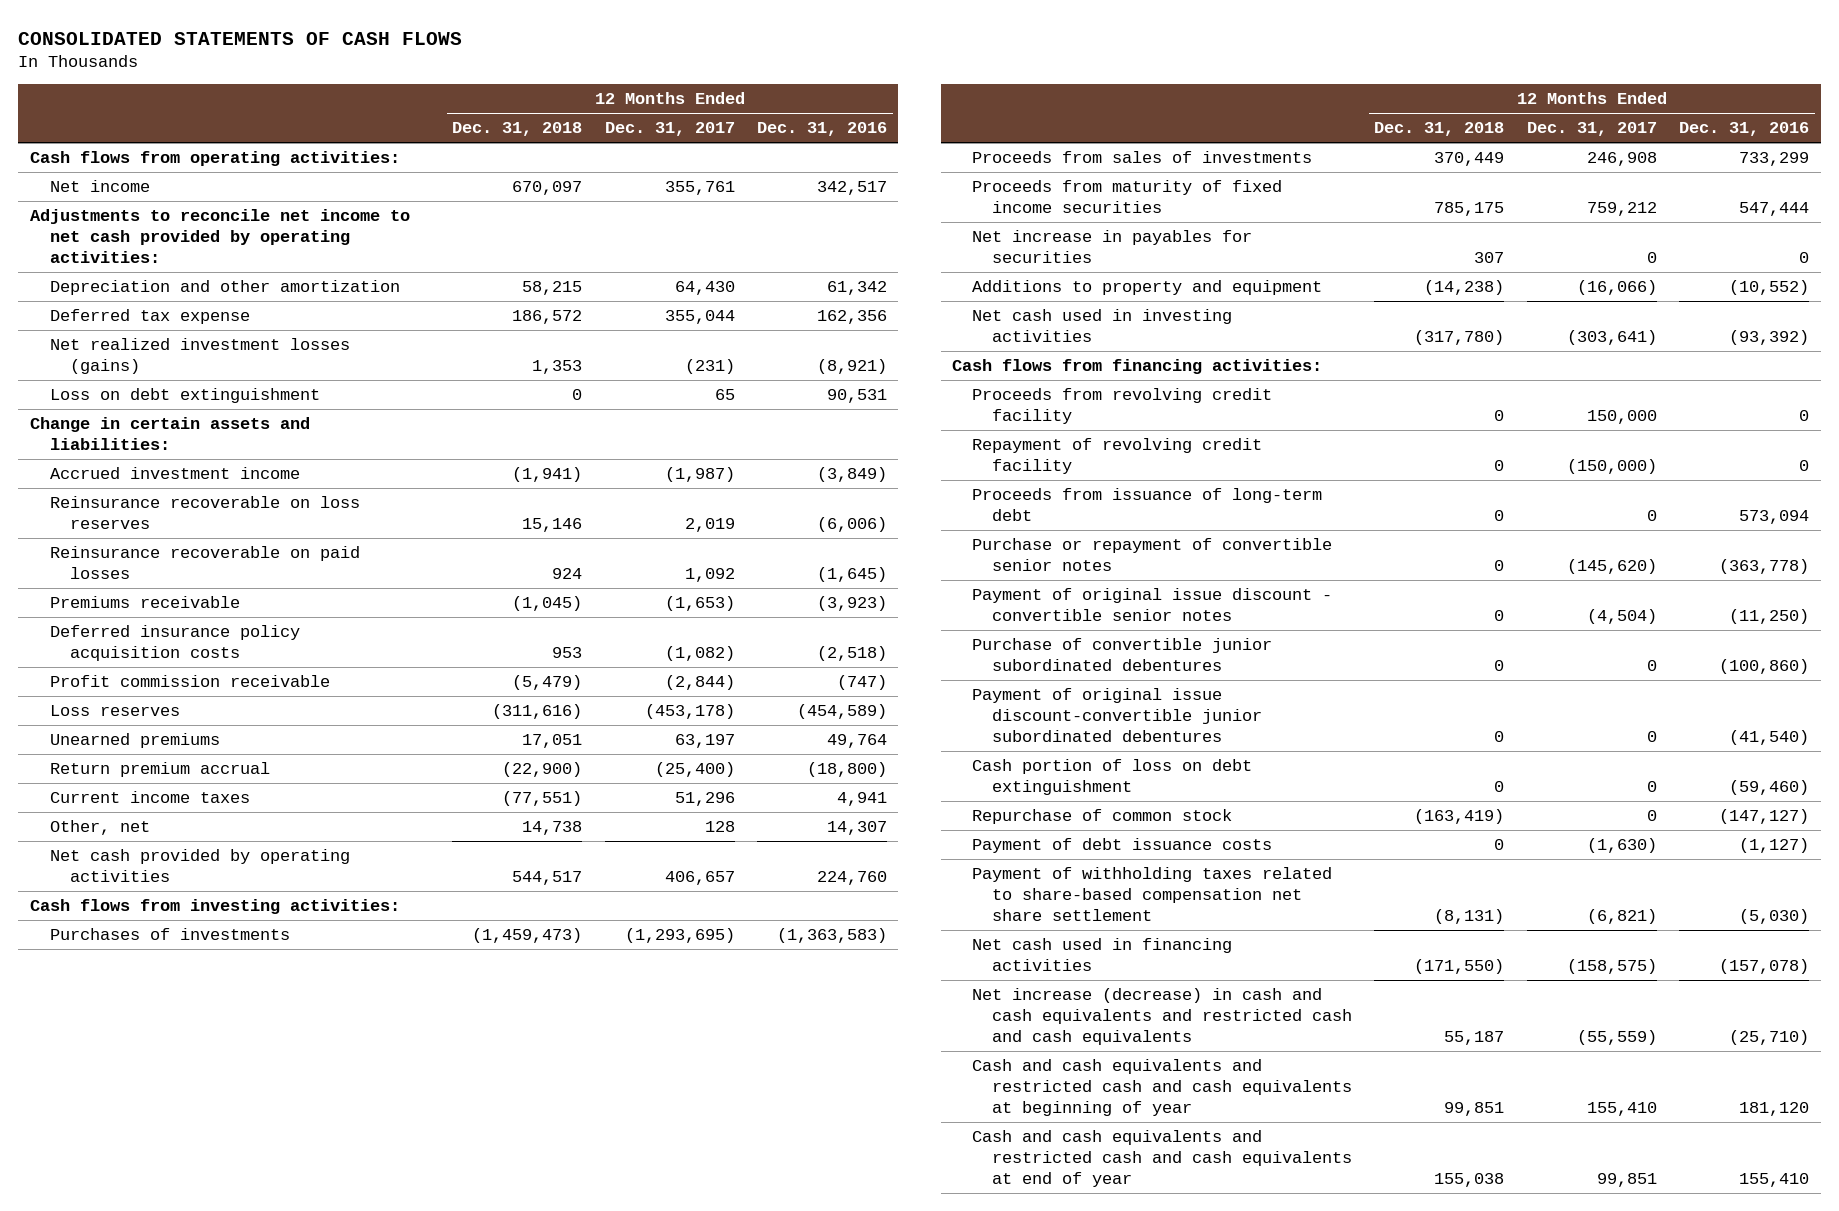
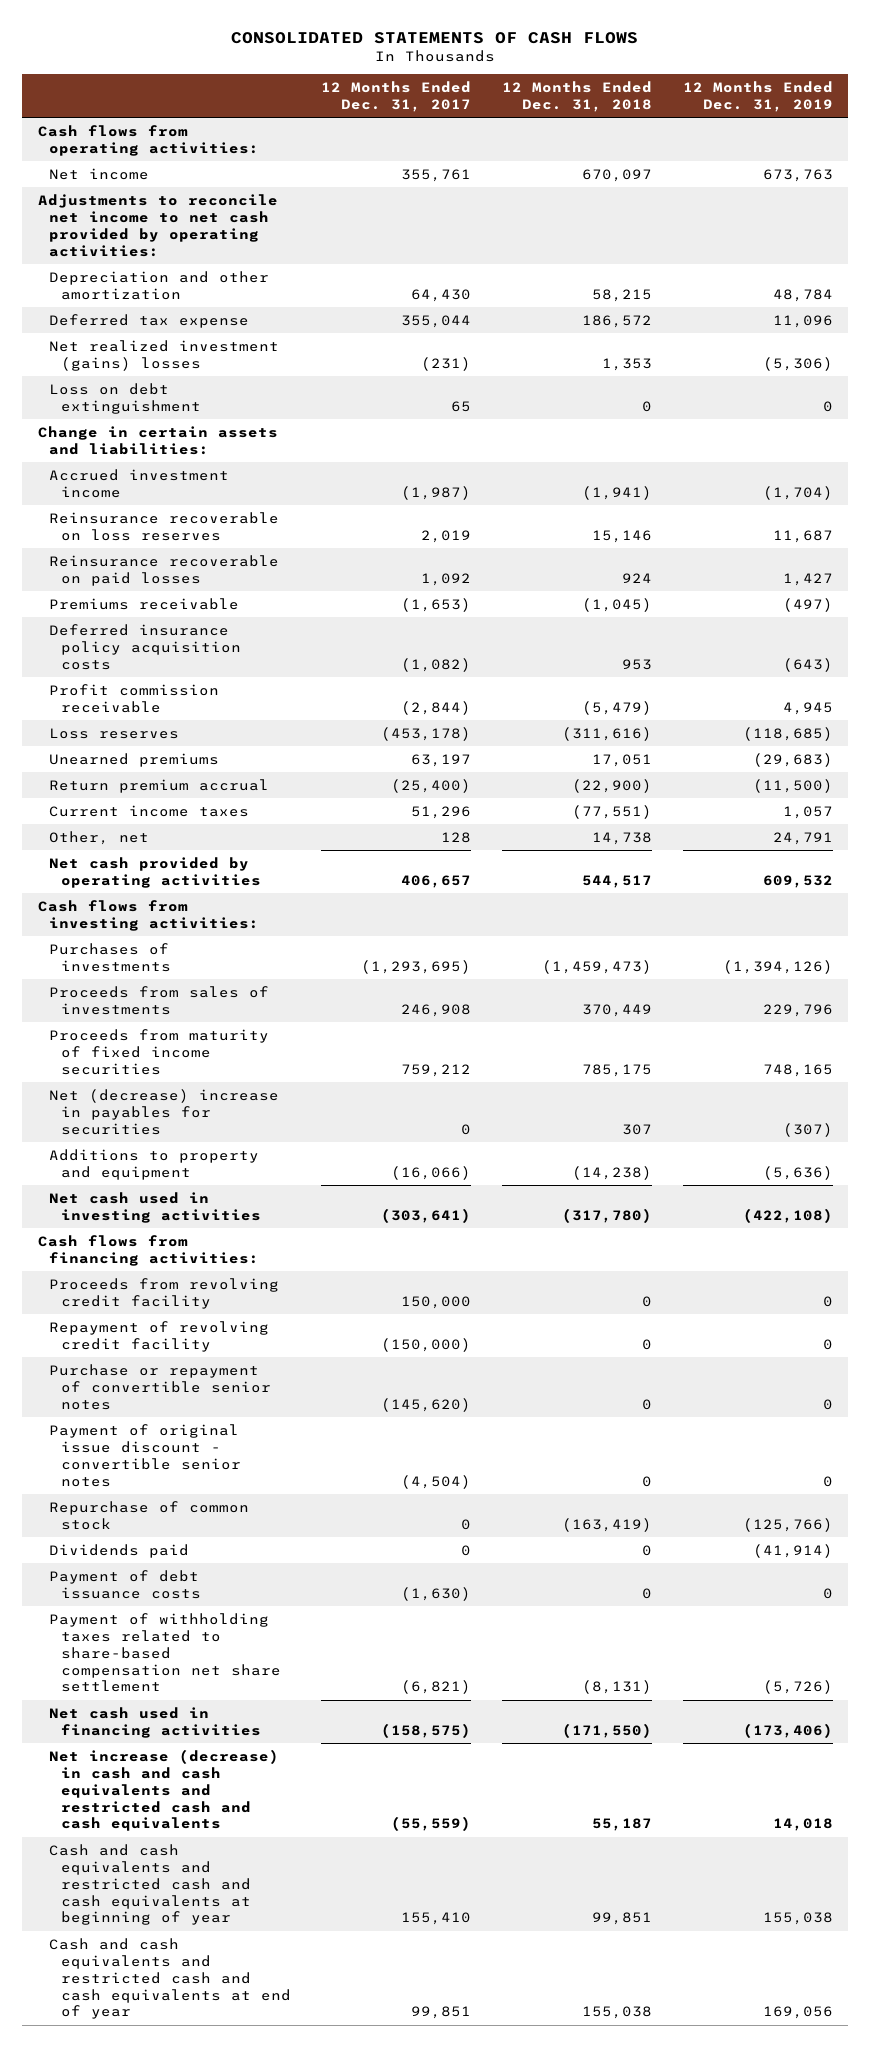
- | 12 Months Ended Dec. 31, 2018 | 12 Months Ended Dec. 31, 2017 | 12 Months Ended Dec. 31, 2016
+ | 12 Months Ended Dec. 31, 2017 | 12 Months Ended Dec. 31, 2018 | 12 Months Ended Dec. 31, 2019
- Net realized investment losses (gains) | 1,353 | (231) | (8,921)
+ Net realized investment (gains) losses | (231) | 1,353 | (5,306)
- Net increase in payables for securities | 307 | 0 | 0
+ Net (decrease) increase in payables for securities | 0 | 307 | (307)
- Proceeds from issuance of long-term debt | 0 | 0 | 573,094
- Purchase of convertible junior subordinated debentures | 0 | 0 | (100,860)
- Payment of original issue discount-convertible junior subordinated debentures | 0 | 0 | (41,540)
- Cash portion of loss on debt extinguishment | 0 | 0 | (59,460)
+ Dividends paid | 0 | 0 | (41,914)

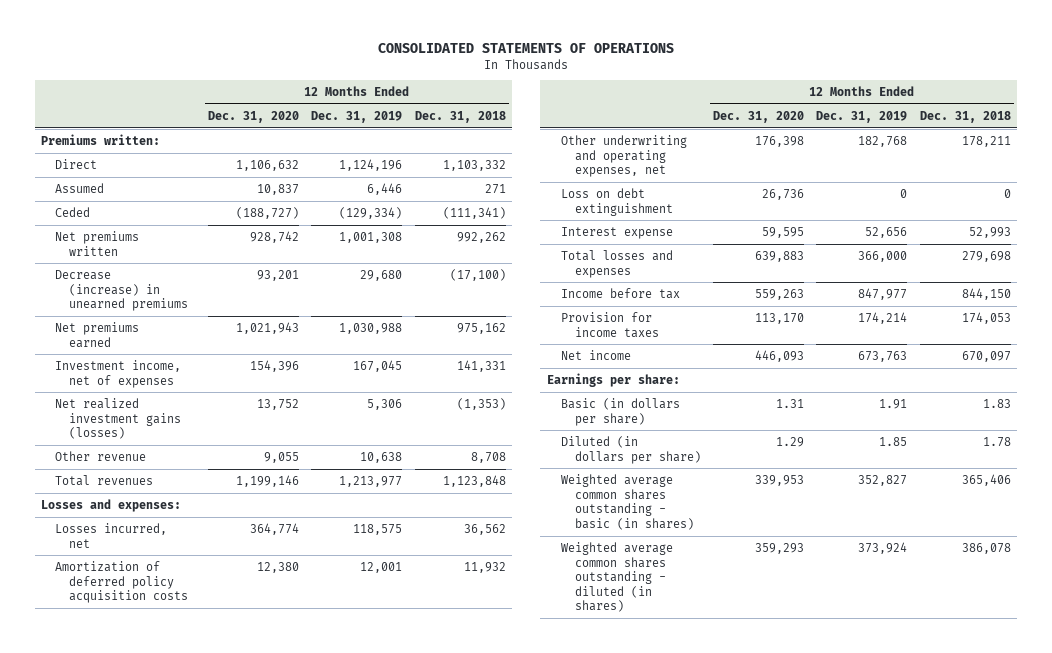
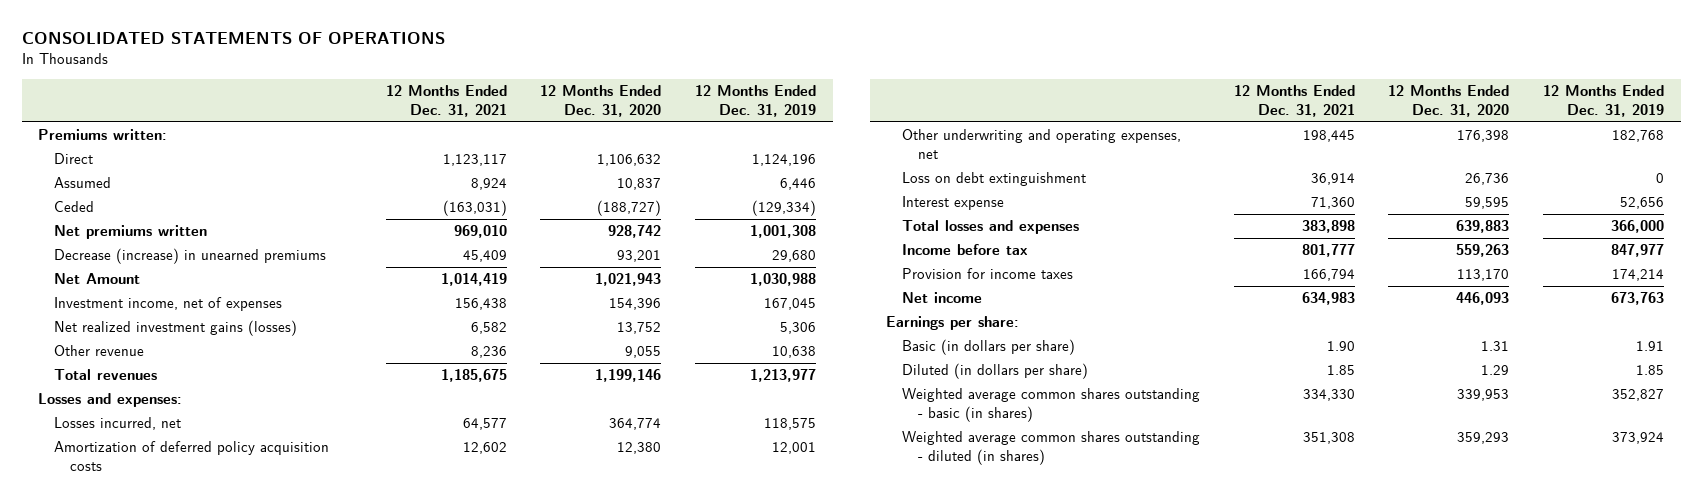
- | 12 Months Ended Dec. 31, 2020 | 12 Months Ended Dec. 31, 2019 | 12 Months Ended Dec. 31, 2018
+ | 12 Months Ended Dec. 31, 2021 | 12 Months Ended Dec. 31, 2020 | 12 Months Ended Dec. 31, 2019
- Net premiums earned | 1,021,943 | 1,030,988 | 975,162
+ Net Amount | 1,014,419 | 1,021,943 | 1,030,988

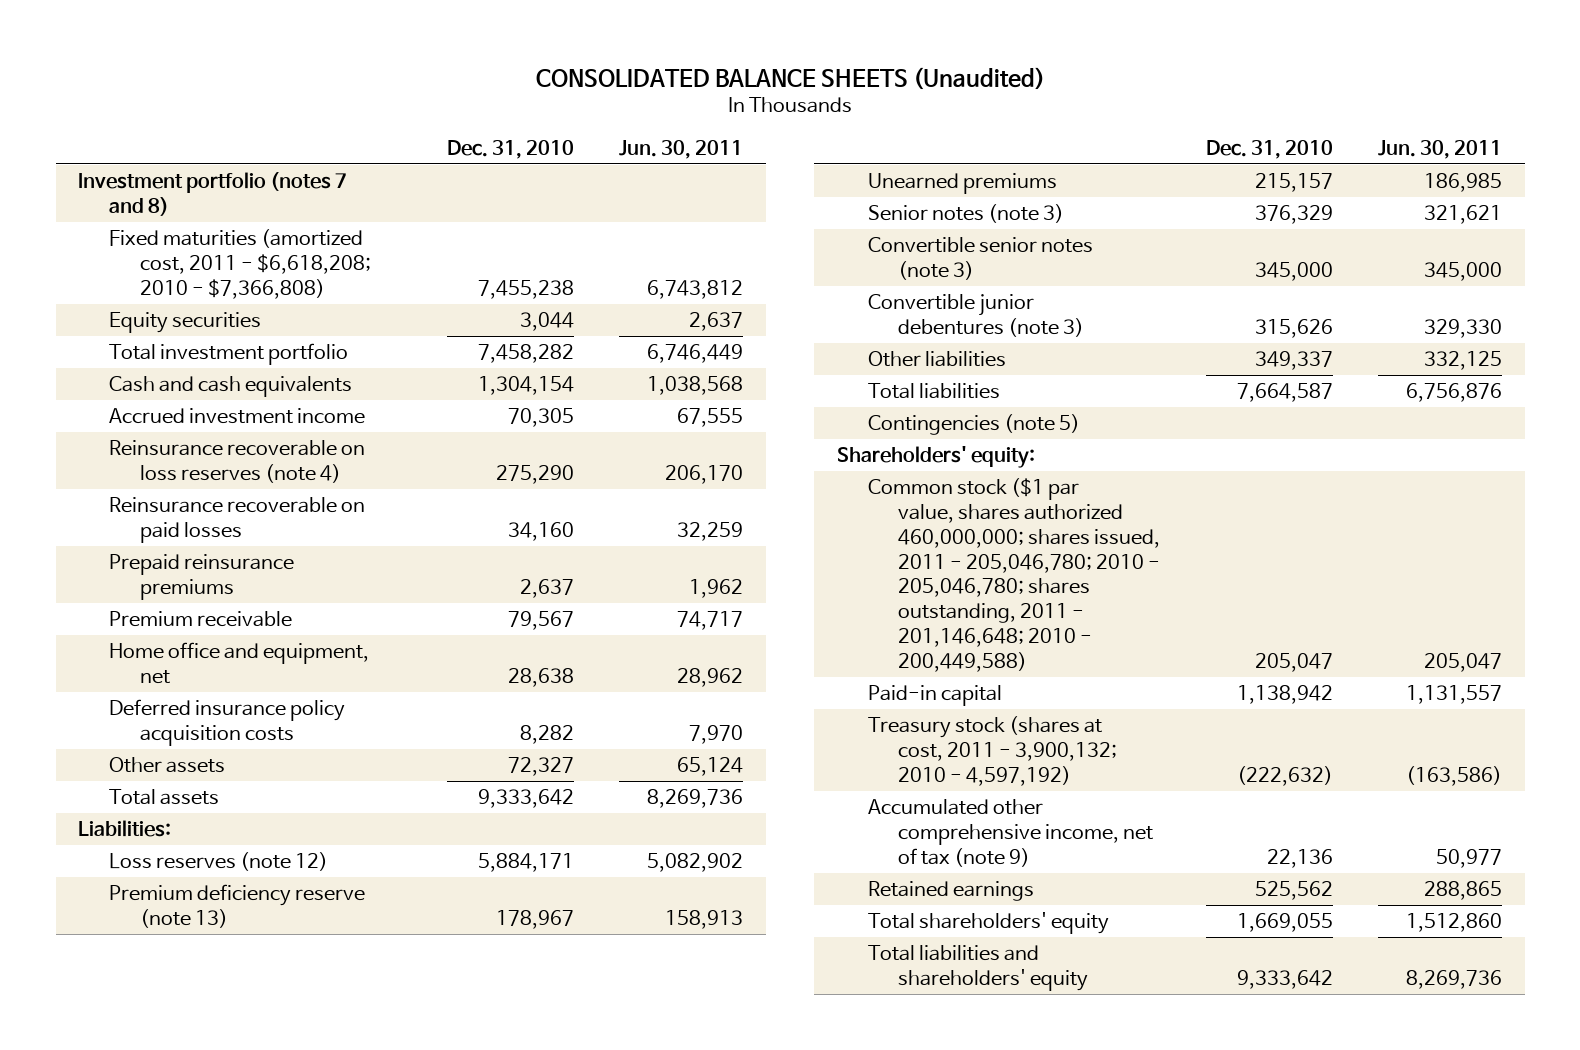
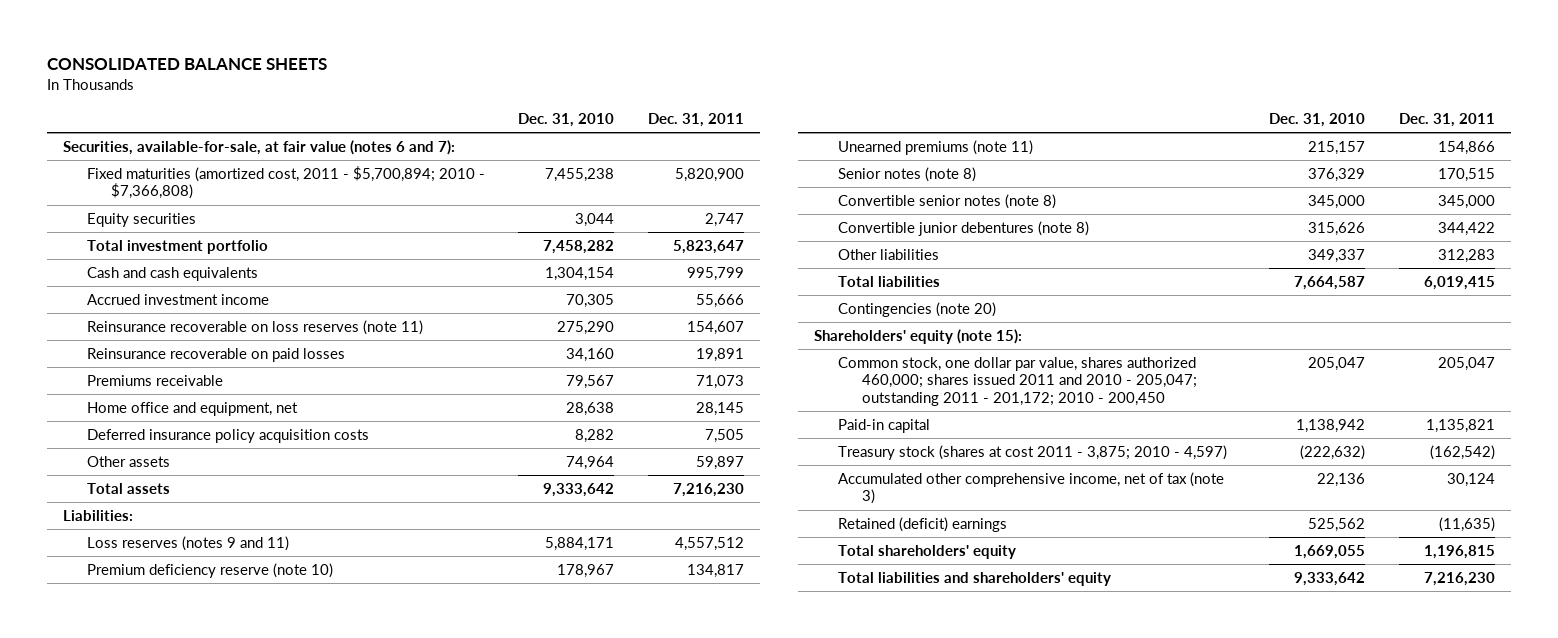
- CONSOLIDATED BALANCE SHEETS (Unaudited)
+ CONSOLIDATED BALANCE SHEETS
- | Dec. 31, 2010 | Jun. 30, 2011
+ | Dec. 31, 2010 | Dec. 31, 2011
- Investment portfolio (notes 7 and 8)
- Fixed maturities (amortized cost, 2011 - $6,618,208; 2010 - $7,366,808) | 7,455,238 | 6,743,812
+ Securities, available-for-sale, at fair value (notes 6 and 7):
+ Fixed maturities (amortized cost, 2011 - $5,700,894; 2010 - $7,366,808) | 7,455,238 | 5,820,900
- Reinsurance recoverable on loss reserves (note 4) | 275,290 | 206,170
+ Reinsurance recoverable on loss reserves (note 11) | 275,290 | 154,607
- Prepaid reinsurance premiums | 2,637 | 1,962
- Premium receivable | 79,567 | 74,717
+ Premiums receivable | 79,567 | 71,073
- Other assets | 72,327 | 65,124
+ Other assets | 74,964 | 59,897
- Loss reserves (note 12) | 5,884,171 | 5,082,902
- Premium deficiency reserve (note 13) | 178,967 | 158,913
- Unearned premiums | 215,157 | 186,985
- Senior notes (note 3) | 376,329 | 321,621
- Convertible senior notes (note 3) | 345,000 | 345,000
- Convertible junior debentures (note 3) | 315,626 | 329,330
+ Loss reserves (notes 9 and 11) | 5,884,171 | 4,557,512
+ Premium deficiency reserve (note 10) | 178,967 | 134,817
+ Unearned premiums (note 11) | 215,157 | 154,866
+ Senior notes (note 8) | 376,329 | 170,515
+ Convertible senior notes (note 8) | 345,000 | 345,000
+ Convertible junior debentures (note 8) | 315,626 | 344,422
- Contingencies (note 5)
- Shareholders' equity:
- Common stock ($1 par value, shares authorized 460,000,000; shares issued, 2011 - 205,046,780; 2010 - 205,046,780; shares outstanding, 2011 - 201,146,648; 2010 - 200,449,588) | 205,047 | 205,047
+ Contingencies (note 20)
+ Shareholders' equity (note 15):
+ Common stock, one dollar par value, shares authorized 460,000; shares issued 2011 and 2010 - 205,047; outstanding 2011 - 201,172; 2010 - 200,450 | 205,047 | 205,047
- Treasury stock (shares at cost, 2011 - 3,900,132; 2010 - 4,597,192) | (222,632) | (163,586)
- Accumulated other comprehensive income, net of tax (note 9) | 22,136 | 50,977
- Retained earnings | 525,562 | 288,865
+ Treasury stock (shares at cost 2011 - 3,875; 2010 - 4,597) | (222,632) | (162,542)
+ Accumulated other comprehensive income, net of tax (note 3) | 22,136 | 30,124
+ Retained (deficit) earnings | 525,562 | (11,635)

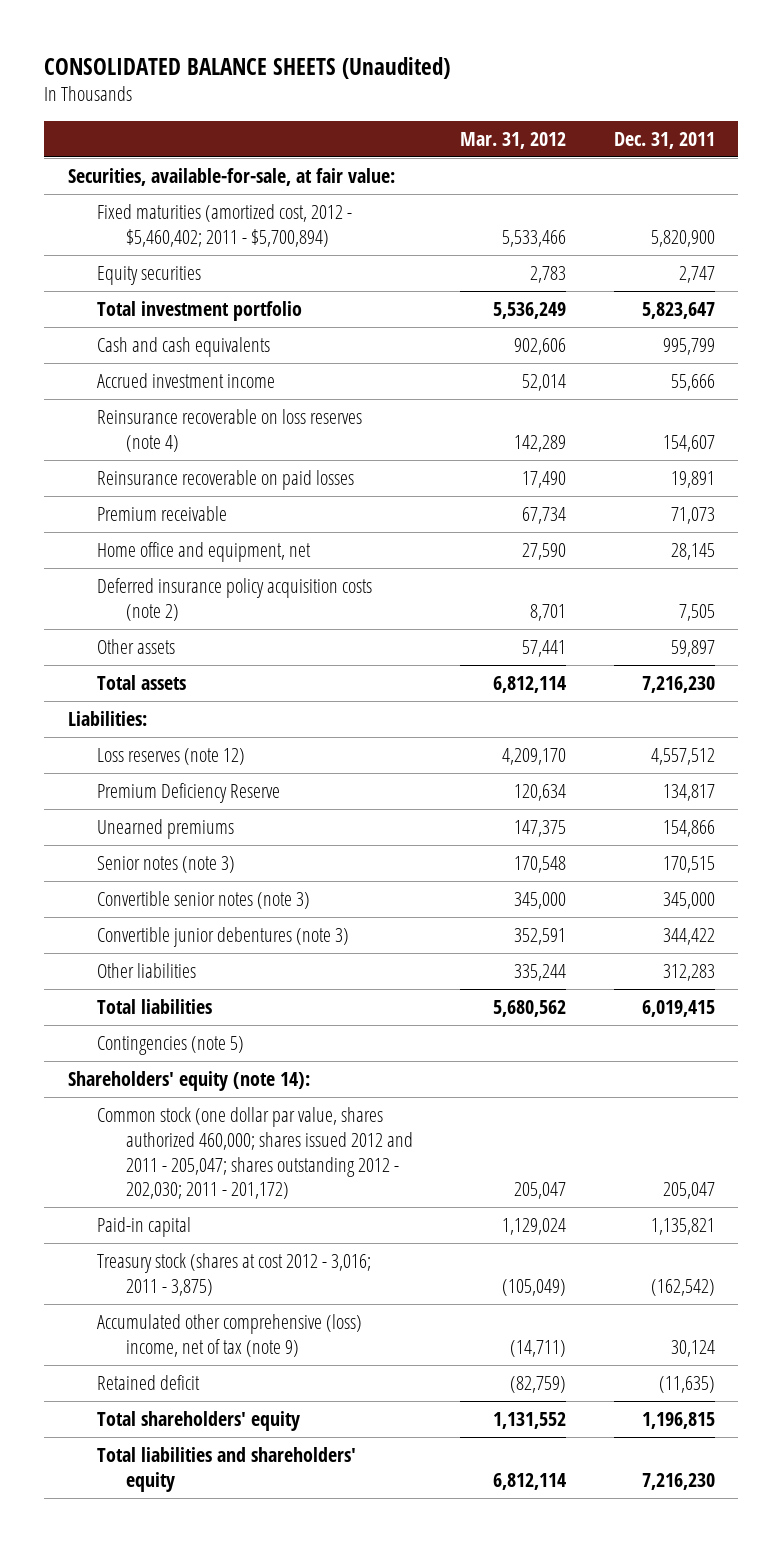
- CONSOLIDATED BALANCE SHEETS
+ CONSOLIDATED BALANCE SHEETS (Unaudited)
- | Dec. 31, 2010 | Dec. 31, 2011
+ | Mar. 31, 2012 | Dec. 31, 2011
- Securities, available-for-sale, at fair value (notes 6 and 7):
- Fixed maturities (amortized cost, 2011 - $5,700,894; 2010 - $7,366,808) | 7,455,238 | 5,820,900
+ Securities, available-for-sale, at fair value:
+ Fixed maturities (amortized cost, 2012 - $5,460,402; 2011 - $5,700,894) | 5,533,466 | 5,820,900
- Reinsurance recoverable on loss reserves (note 11) | 275,290 | 154,607
+ Reinsurance recoverable on loss reserves (note 4) | 142,289 | 154,607
- Premiums receivable | 79,567 | 71,073
+ Premium receivable | 67,734 | 71,073
- Deferred insurance policy acquisition costs | 8,282 | 7,505
+ Deferred insurance policy acquisition costs (note 2) | 8,701 | 7,505
- Loss reserves (notes 9 and 11) | 5,884,171 | 4,557,512
- Premium deficiency reserve (note 10) | 178,967 | 134,817
- Unearned premiums (note 11) | 215,157 | 154,866
- Senior notes (note 8) | 376,329 | 170,515
- Convertible senior notes (note 8) | 345,000 | 345,000
- Convertible junior debentures (note 8) | 315,626 | 344,422
+ Loss reserves (note 12) | 4,209,170 | 4,557,512
+ Premium Deficiency Reserve | 120,634 | 134,817
+ Unearned premiums | 147,375 | 154,866
+ Senior notes (note 3) | 170,548 | 170,515
+ Convertible senior notes (note 3) | 345,000 | 345,000
+ Convertible junior debentures (note 3) | 352,591 | 344,422
- Contingencies (note 20)
- Shareholders' equity (note 15):
- Common stock, one dollar par value, shares authorized 460,000; shares issued 2011 and 2010 - 205,047; outstanding 2011 - 201,172; 2010 - 200,450 | 205,047 | 205,047
+ Contingencies (note 5)
+ Shareholders' equity (note 14):
+ Common stock (one dollar par value, shares authorized 460,000; shares issued 2012 and 2011 - 205,047; shares outstanding 2012 - 202,030; 2011 - 201,172) | 205,047 | 205,047
- Treasury stock (shares at cost 2011 - 3,875; 2010 - 4,597) | (222,632) | (162,542)
- Accumulated other comprehensive income, net of tax (note 3) | 22,136 | 30,124
- Retained (deficit) earnings | 525,562 | (11,635)
+ Treasury stock (shares at cost 2012 - 3,016; 2011 - 3,875) | (105,049) | (162,542)
+ Accumulated other comprehensive (loss) income, net of tax (note 9) | (14,711) | 30,124
+ Retained deficit | (82,759) | (11,635)

